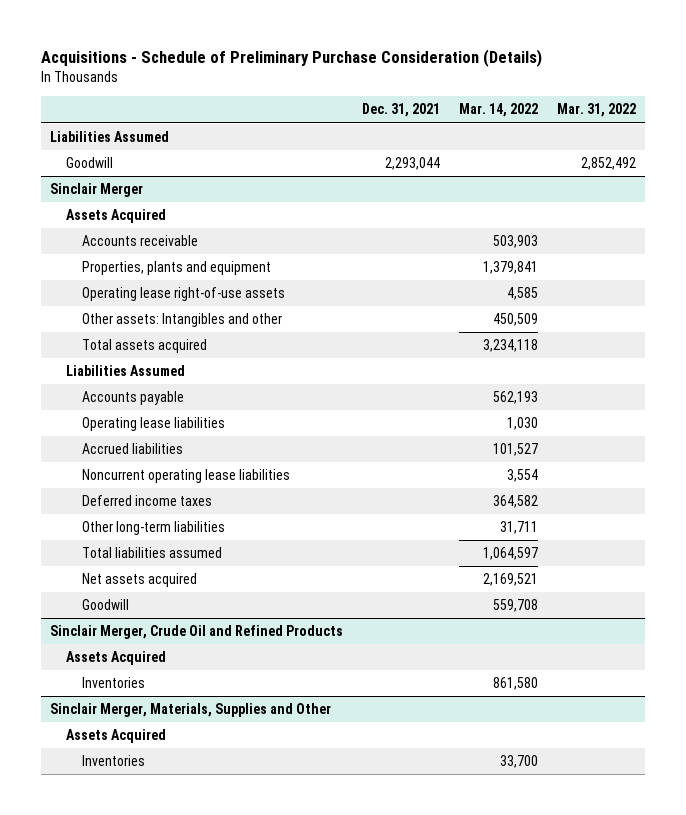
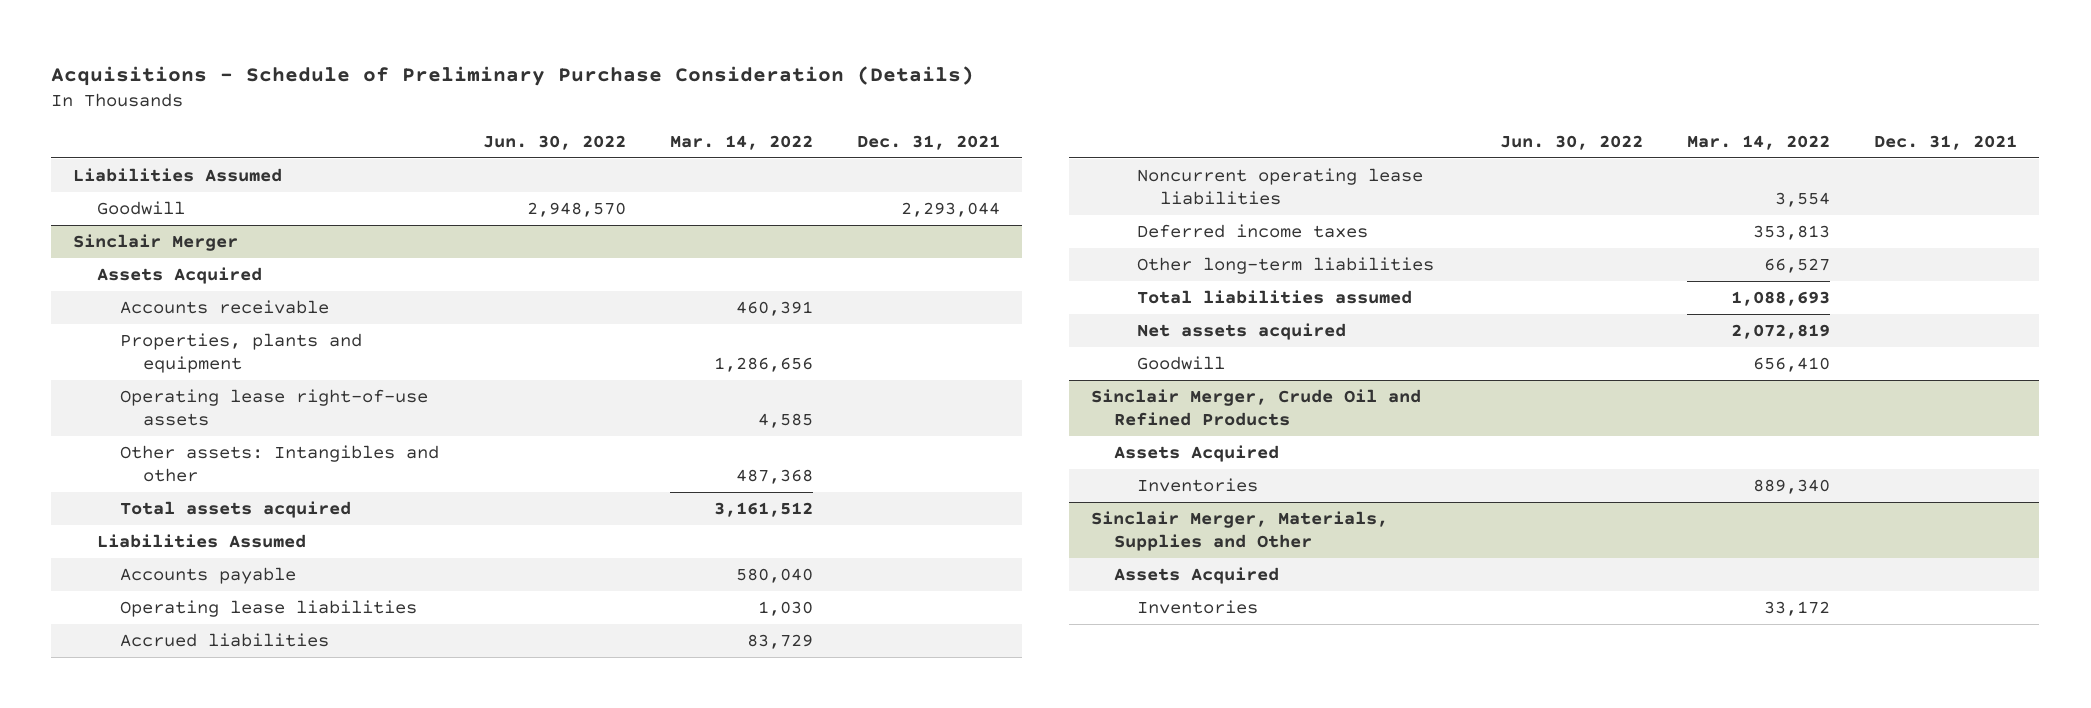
- | Dec. 31, 2021 | Mar. 14, 2022 | Mar. 31, 2022
+ | Jun. 30, 2022 | Mar. 14, 2022 | Dec. 31, 2021
@ Sinclair Merger
- Accounts receivable | | 503,903 |
- Properties, plants and equipment | | 1,379,841 |
+ Accounts receivable | | 460,391 |
+ Properties, plants and equipment | | 1,286,656 |
- Other assets: Intangibles and other | | 450,509 |
- Total assets acquired | | 3,234,118 |
+ Other assets: Intangibles and other | | 487,368 |
+ Total assets acquired | | 3,161,512 |
- Accounts payable | | 562,193 |
+ Accounts payable | | 580,040 |
- Accrued liabilities | | 101,527 |
+ Accrued liabilities | | 83,729 |
- Deferred income taxes | | 364,582 |
- Other long-term liabilities | | 31,711 |
- Total liabilities assumed | | 1,064,597 |
- Net assets acquired | | 2,169,521 |
- Goodwill | | 559,708 |
+ Deferred income taxes | | 353,813 |
+ Other long-term liabilities | | 66,527 |
+ Total liabilities assumed | | 1,088,693 |
+ Net assets acquired | | 2,072,819 |
+ Goodwill | | 656,410 |
@ Sinclair Merger, Crude Oil and Refined Products
- Inventories | | 861,580 |
+ Inventories | | 889,340 |
@ Sinclair Merger, Materials, Supplies and Other
- Inventories | | 33,700 |
+ Inventories | | 33,172 |

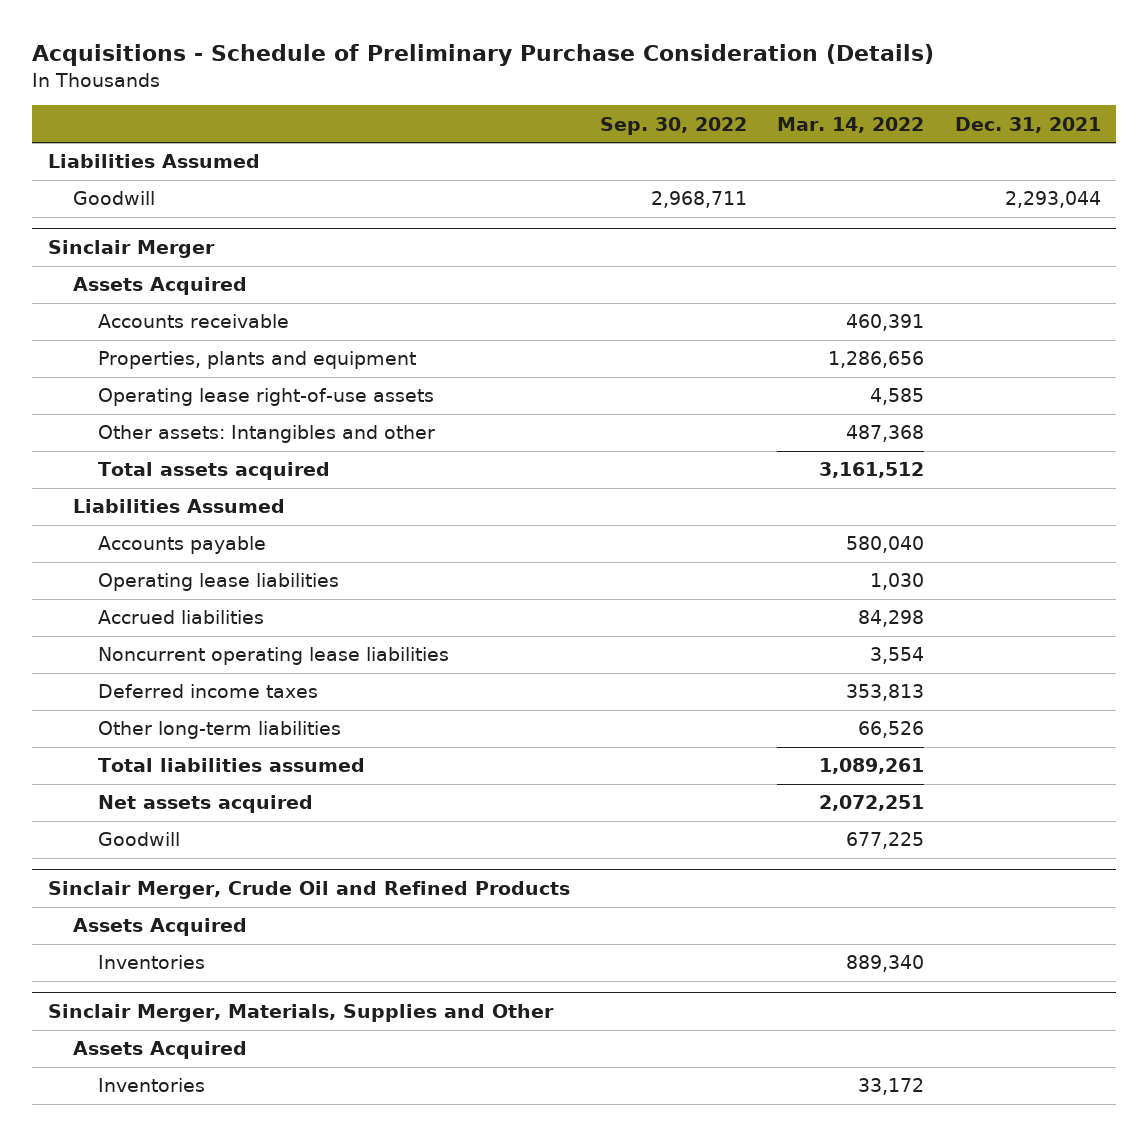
- | Jun. 30, 2022 | Mar. 14, 2022 | Dec. 31, 2021
+ | Sep. 30, 2022 | Mar. 14, 2022 | Dec. 31, 2021
@ Sinclair Merger
- Accrued liabilities | | 83,729 |
+ Accrued liabilities | | 84,298 |
- Other long-term liabilities | | 66,527 |
- Total liabilities assumed | | 1,088,693 |
- Net assets acquired | | 2,072,819 |
- Goodwill | | 656,410 |
+ Other long-term liabilities | | 66,526 |
+ Total liabilities assumed | | 1,089,261 |
+ Net assets acquired | | 2,072,251 |
+ Goodwill | | 677,225 |

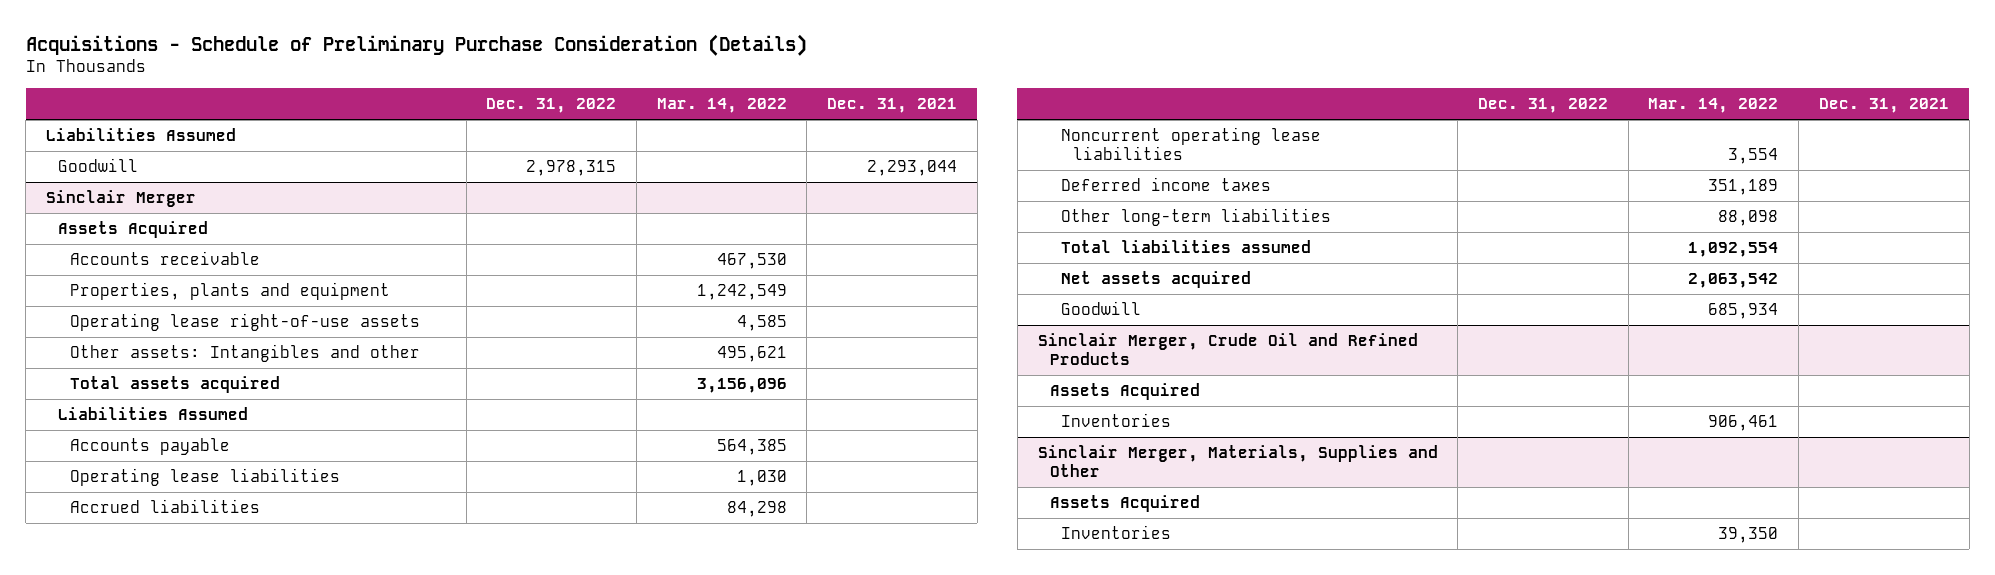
- | Sep. 30, 2022 | Mar. 14, 2022 | Dec. 31, 2021
+ | Dec. 31, 2022 | Mar. 14, 2022 | Dec. 31, 2021
@ Sinclair Merger
- Accounts receivable | | 460,391 |
- Properties, plants and equipment | | 1,286,656 |
+ Accounts receivable | | 467,530 |
+ Properties, plants and equipment | | 1,242,549 |
- Other assets: Intangibles and other | | 487,368 |
- Total assets acquired | | 3,161,512 |
+ Other assets: Intangibles and other | | 495,621 |
+ Total assets acquired | | 3,156,096 |
- Accounts payable | | 580,040 |
+ Accounts payable | | 564,385 |
- Deferred income taxes | | 353,813 |
- Other long-term liabilities | | 66,526 |
- Total liabilities assumed | | 1,089,261 |
- Net assets acquired | | 2,072,251 |
- Goodwill | | 677,225 |
+ Deferred income taxes | | 351,189 |
+ Other long-term liabilities | | 88,098 |
+ Total liabilities assumed | | 1,092,554 |
+ Net assets acquired | | 2,063,542 |
+ Goodwill | | 685,934 |
@ Sinclair Merger, Crude Oil and Refined Products
- Inventories | | 889,340 |
+ Inventories | | 906,461 |
@ Sinclair Merger, Materials, Supplies and Other
- Inventories | | 33,172 |
+ Inventories | | 39,350 |

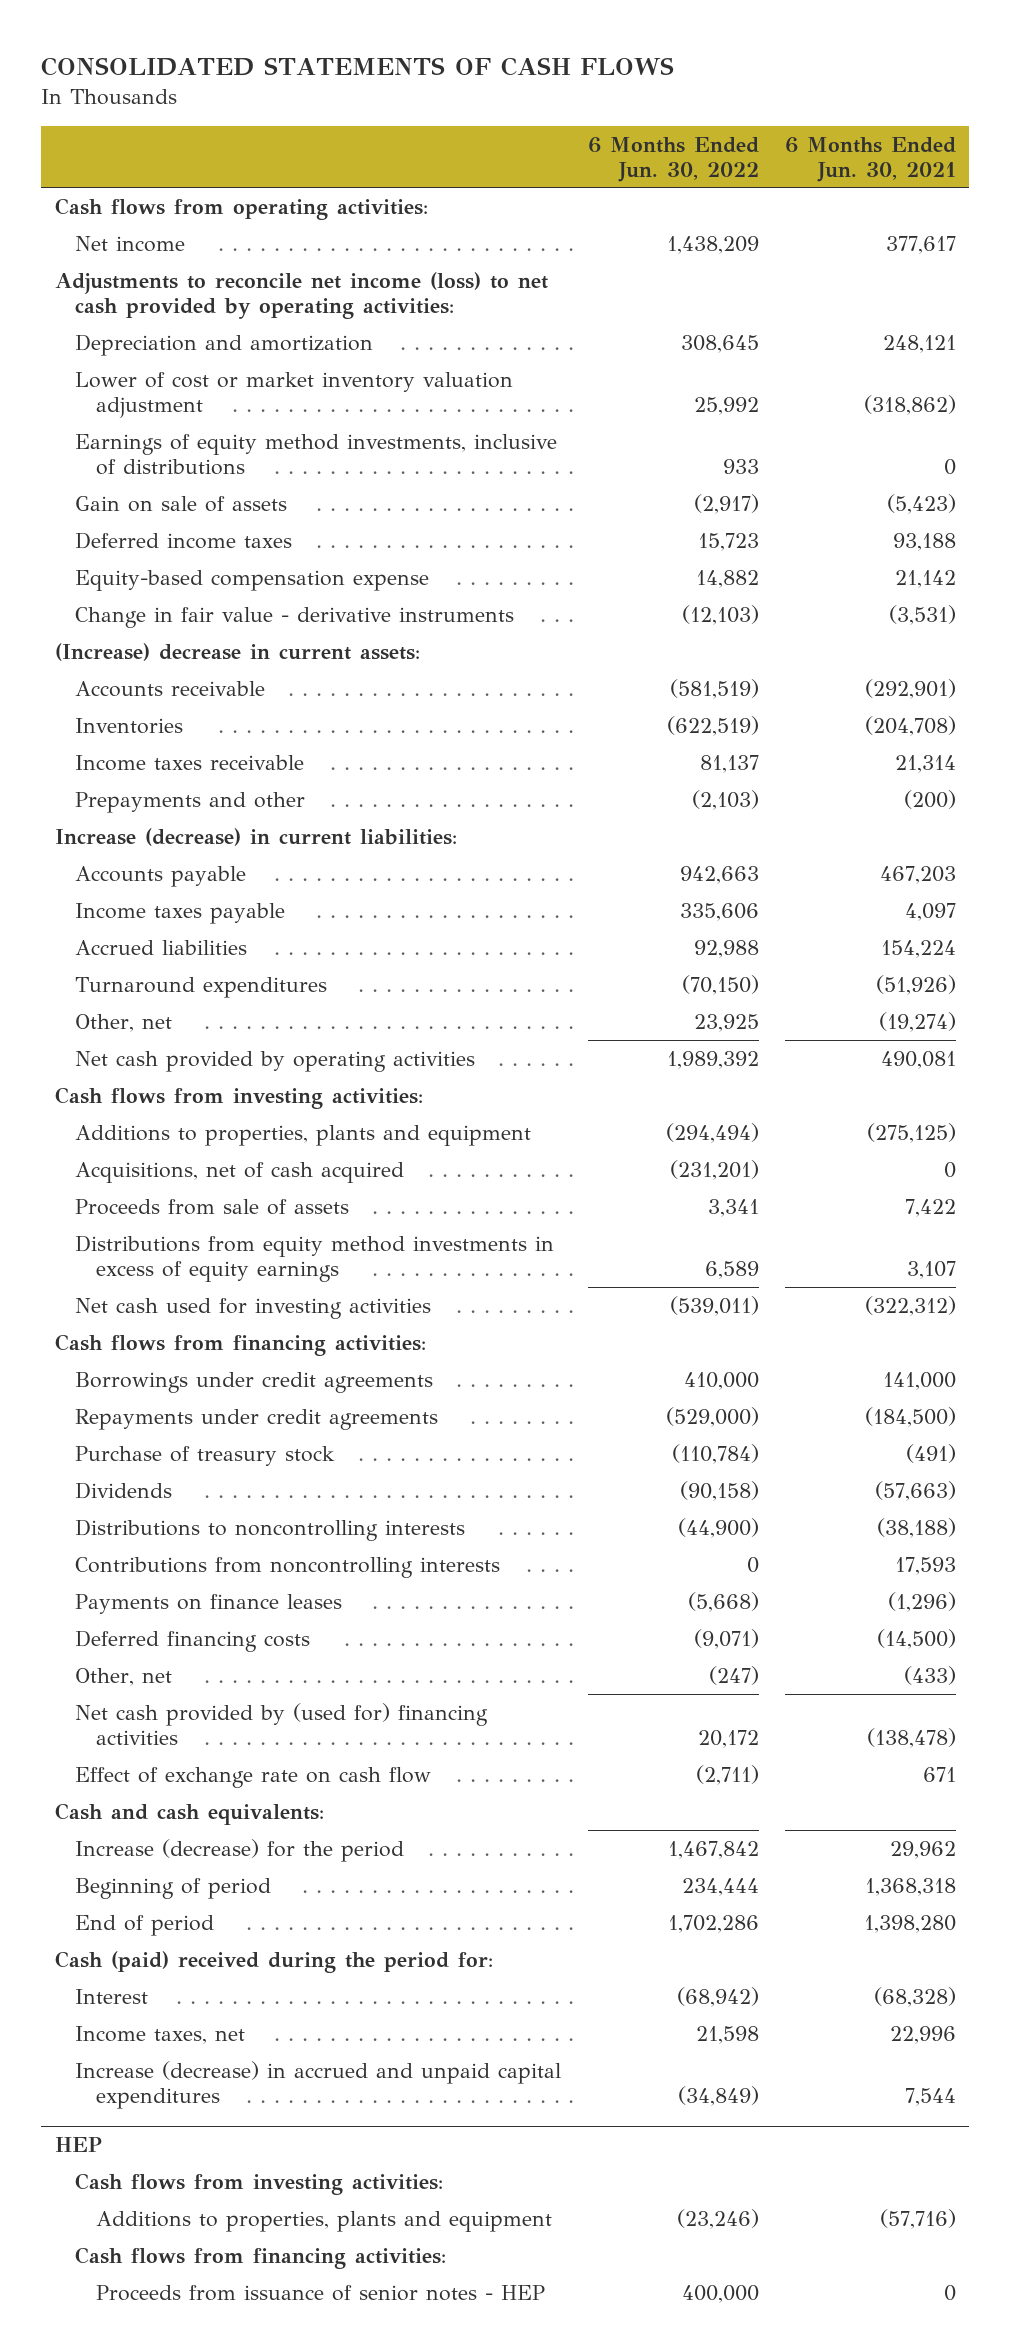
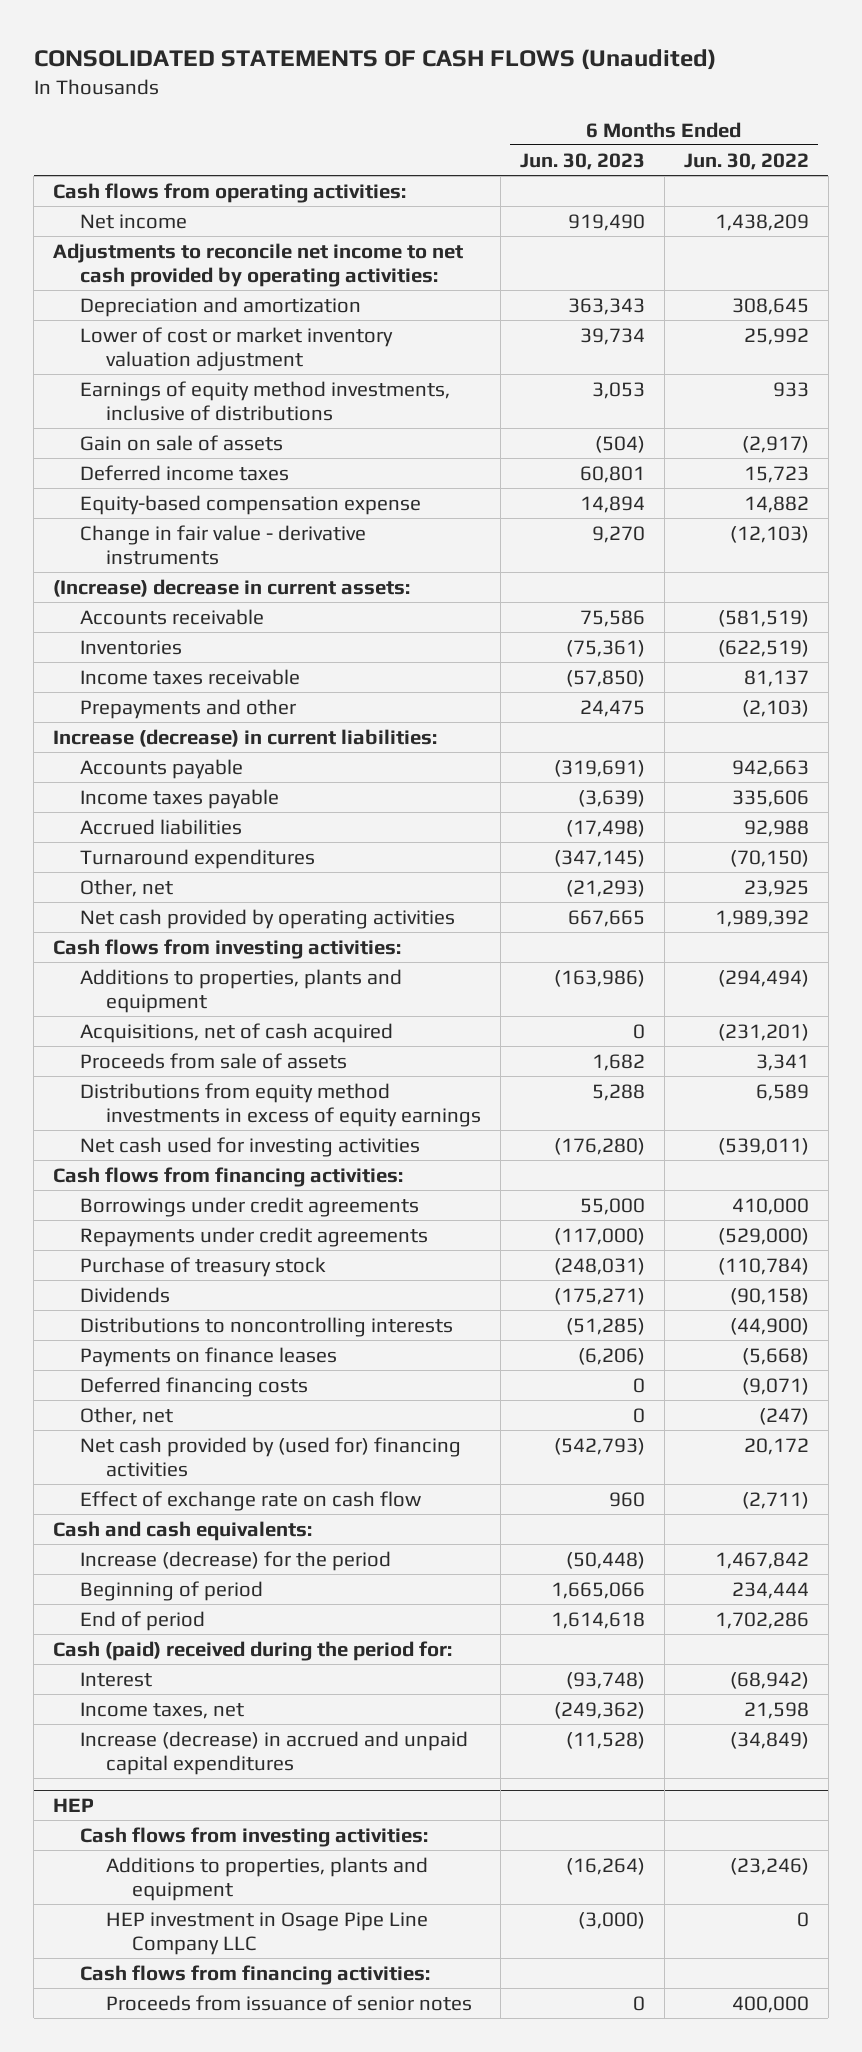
- CONSOLIDATED STATEMENTS OF CASH FLOWS
+ CONSOLIDATED STATEMENTS OF CASH FLOWS (Unaudited)
- | 6 Months Ended Jun. 30, 2022 | 6 Months Ended Jun. 30, 2021
+ | 6 Months Ended Jun. 30, 2023 | 6 Months Ended Jun. 30, 2022
- Adjustments to reconcile net income (loss) to net cash provided by operating activities:
+ Adjustments to reconcile net income to net cash provided by operating activities:
- Contributions from noncontrolling interests | 0 | 17,593
@ HEP
+ HEP investment in Osage Pipe Line Company LLC | (3,000) | 0
- Proceeds from issuance of senior notes - HEP | 400,000 | 0
+ Proceeds from issuance of senior notes | 0 | 400,000

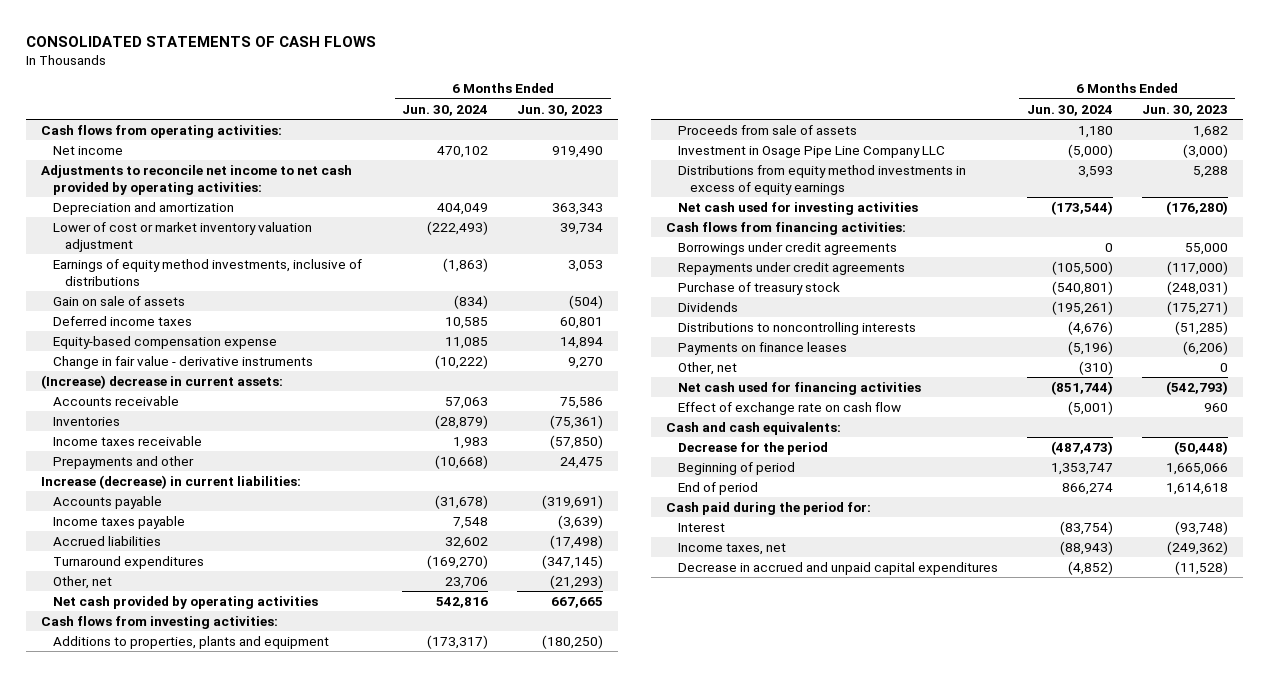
- CONSOLIDATED STATEMENTS OF CASH FLOWS (Unaudited)
+ CONSOLIDATED STATEMENTS OF CASH FLOWS
- | 6 Months Ended Jun. 30, 2023 | 6 Months Ended Jun. 30, 2022
+ | 6 Months Ended Jun. 30, 2024 | 6 Months Ended Jun. 30, 2023
- Additions to properties, plants and equipment | (163,986) | (294,494)
- Acquisitions, net of cash acquired | 0 | (231,201)
+ Additions to properties, plants and equipment | (173,317) | (180,250)
+ Investment in Osage Pipe Line Company LLC | (5,000) | (3,000)
- Deferred financing costs | 0 | (9,071)
- Net cash provided by (used for) financing activities | (542,793) | 20,172
+ Net cash used for financing activities | (851,744) | (542,793)
- Increase (decrease) for the period | (50,448) | 1,467,842
+ Decrease for the period | (487,473) | (50,448)
- Cash (paid) received during the period for:
+ Cash paid during the period for:
- Increase (decrease) in accrued and unpaid capital expenditures | (11,528) | (34,849)
- HEP
- Cash flows from investing activities:
- Additions to properties, plants and equipment | (16,264) | (23,246)
- HEP investment in Osage Pipe Line Company LLC | (3,000) | 0
- Cash flows from financing activities:
- Proceeds from issuance of senior notes | 0 | 400,000
+ Decrease in accrued and unpaid capital expenditures | (4,852) | (11,528)

